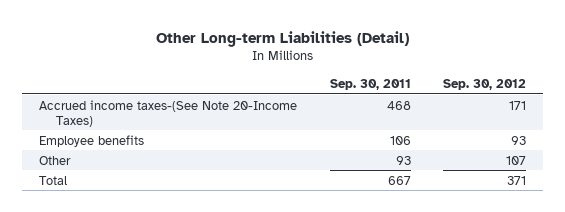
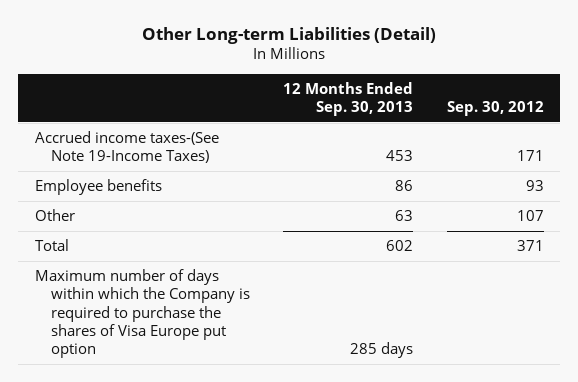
- | Sep. 30, 2011 | Sep. 30, 2012
+ | 12 Months Ended Sep. 30, 2013 | Sep. 30, 2012
- Accrued income taxes-(See Note 20-Income Taxes) | 468 | 171
+ Accrued income taxes-(See Note 19-Income Taxes) | 453 | 171
+ Maximum number of days within which the Company is required to purchase the shares of Visa Europe put option | 285 days |

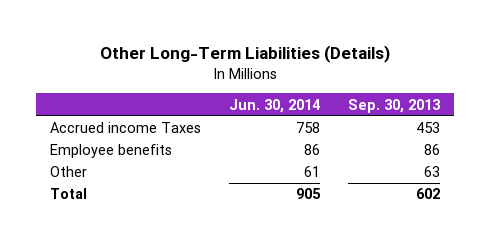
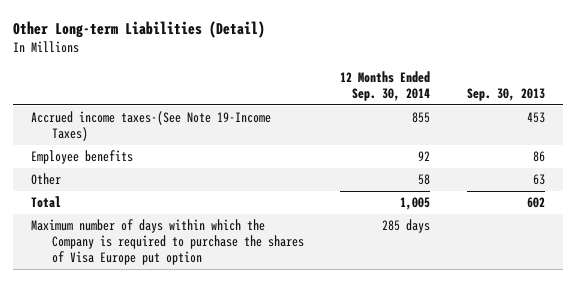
- Other Long-Term Liabilities (Details)
+ Other Long-term Liabilities (Detail)
- | Jun. 30, 2014 | Sep. 30, 2013
+ | 12 Months Ended Sep. 30, 2014 | Sep. 30, 2013
- Accrued income Taxes | 758 | 453
+ Accrued income taxes-(See Note 19-Income Taxes) | 855 | 453
+ Maximum number of days within which the Company is required to purchase the shares of Visa Europe put option | 285 days |

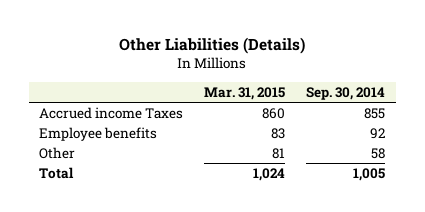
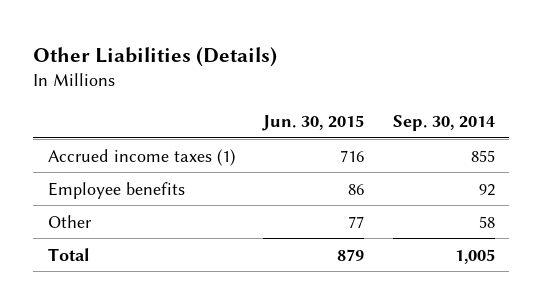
- | Mar. 31, 2015 | Sep. 30, 2014
+ | Jun. 30, 2015 | Sep. 30, 2014
- Accrued income Taxes | 860 | 855
+ Accrued income taxes (1) | 716 | 855

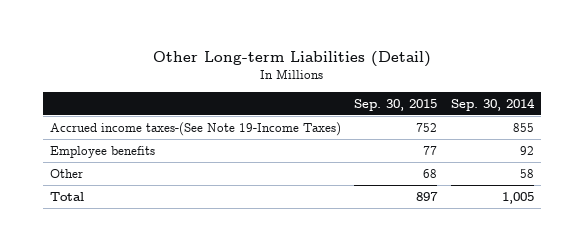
- Other Liabilities (Details)
+ Other Long-term Liabilities (Detail)
- | Jun. 30, 2015 | Sep. 30, 2014
+ | Sep. 30, 2015 | Sep. 30, 2014
- Accrued income taxes (1) | 716 | 855
+ Accrued income taxes-(See Note 19-Income Taxes) | 752 | 855

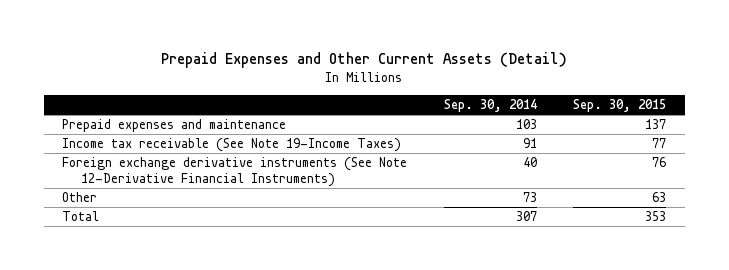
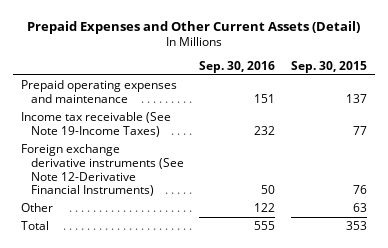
- | Sep. 30, 2014 | Sep. 30, 2015
+ | Sep. 30, 2016 | Sep. 30, 2015
- Prepaid expenses and maintenance | 103 | 137
+ Prepaid operating expenses and maintenance | 151 | 137

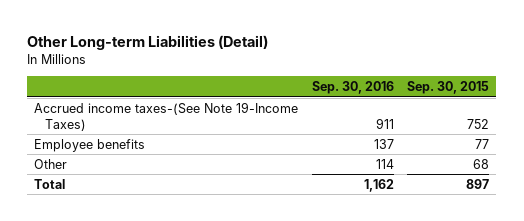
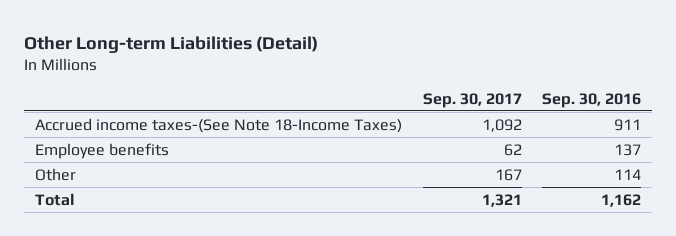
- | Sep. 30, 2016 | Sep. 30, 2015
+ | Sep. 30, 2017 | Sep. 30, 2016
- Accrued income taxes-(See Note 19-Income Taxes) | 911 | 752
+ Accrued income taxes-(See Note 18-Income Taxes) | 1,092 | 911

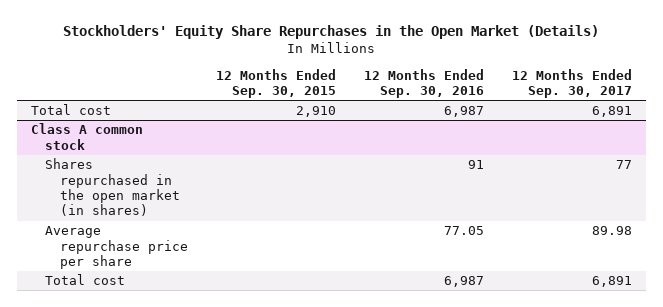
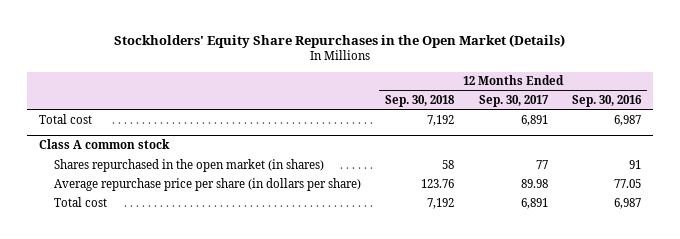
- | 12 Months Ended Sep. 30, 2015 | 12 Months Ended Sep. 30, 2016 | 12 Months Ended Sep. 30, 2017
+ | 12 Months Ended Sep. 30, 2018 | 12 Months Ended Sep. 30, 2017 | 12 Months Ended Sep. 30, 2016
@ Class A common stock
- Average repurchase price per share | | 77.05 | 89.98
+ Average repurchase price per share (in dollars per share) | 123.76 | 89.98 | 77.05

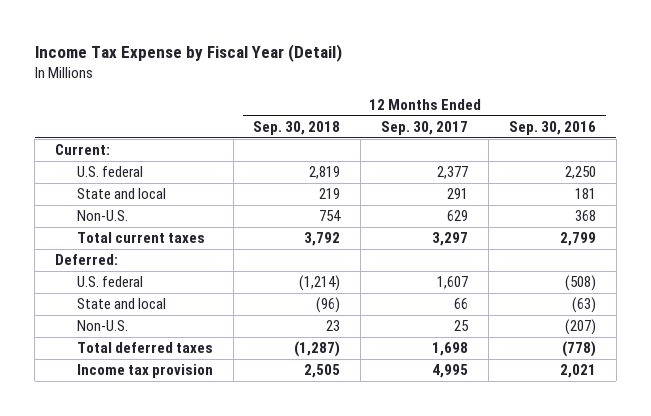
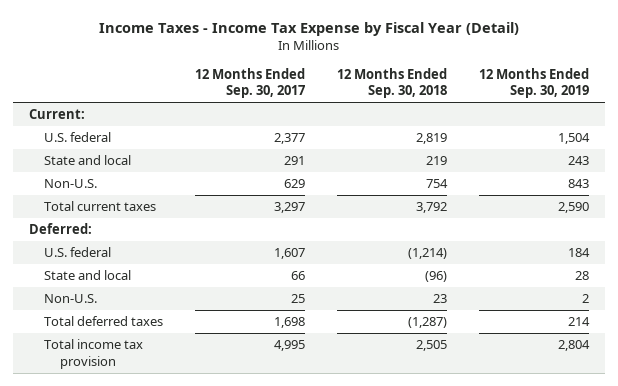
- Income Tax Expense by Fiscal Year (Detail)
+ Income Taxes - Income Tax Expense by Fiscal Year (Detail)
- | 12 Months Ended Sep. 30, 2018 | 12 Months Ended Sep. 30, 2017 | 12 Months Ended Sep. 30, 2016
+ | 12 Months Ended Sep. 30, 2017 | 12 Months Ended Sep. 30, 2018 | 12 Months Ended Sep. 30, 2019
- Income tax provision | 2,505 | 4,995 | 2,021
+ Total income tax provision | 4,995 | 2,505 | 2,804

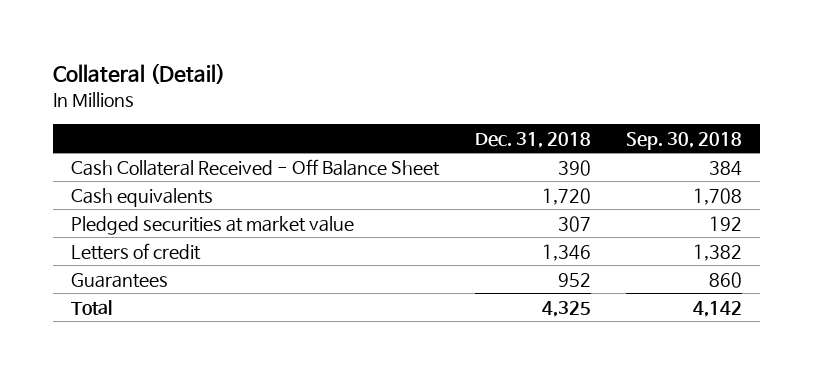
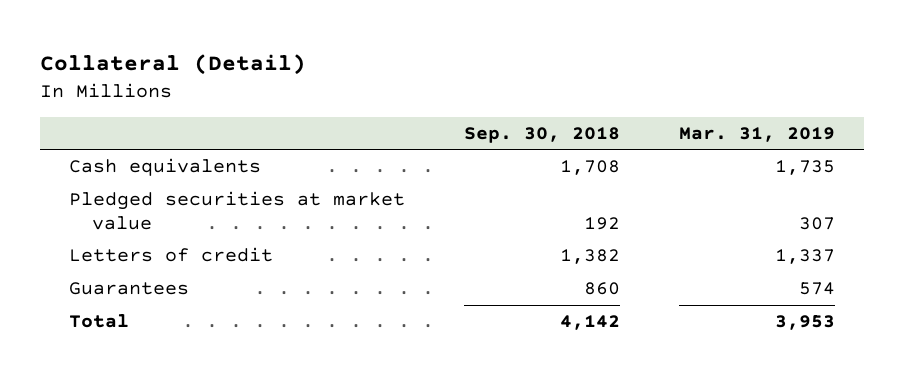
- | Dec. 31, 2018 | Sep. 30, 2018
+ | Sep. 30, 2018 | Mar. 31, 2019
- Cash Collateral Received - Off Balance Sheet | 390 | 384

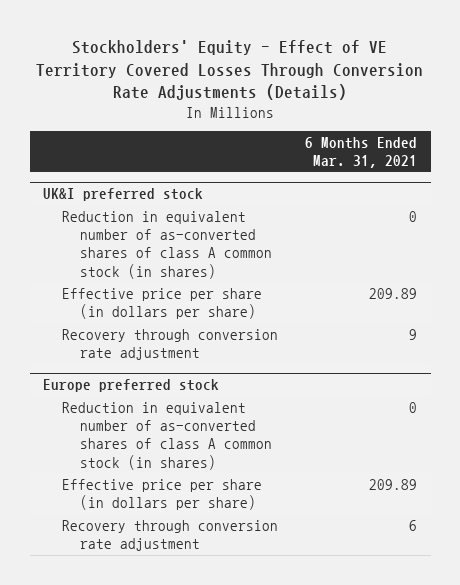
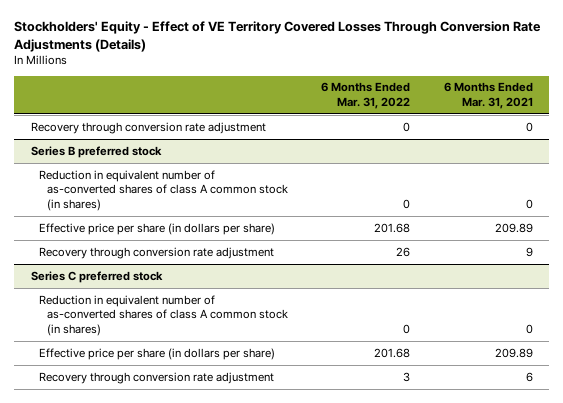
- | 6 Months Ended Mar. 31, 2021
+ | 6 Months Ended Mar. 31, 2022 | 6 Months Ended Mar. 31, 2021
- UK&I preferred stock
+ Recovery through conversion rate adjustment | 0 | 0
+ Series B preferred stock
- Europe preferred stock
+ Series C preferred stock

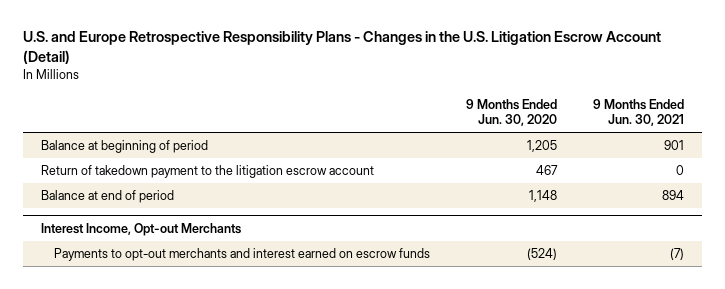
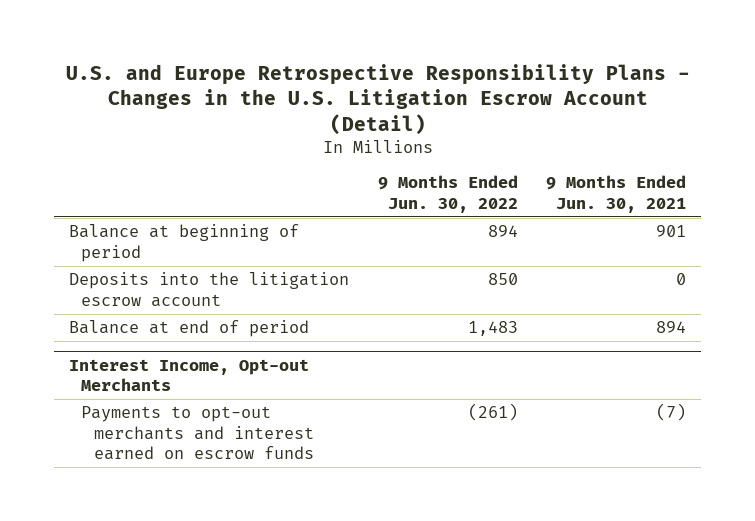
- | 9 Months Ended Jun. 30, 2020 | 9 Months Ended Jun. 30, 2021
+ | 9 Months Ended Jun. 30, 2022 | 9 Months Ended Jun. 30, 2021
- Return of takedown payment to the litigation escrow account | 467 | 0
+ Deposits into the litigation escrow account | 850 | 0

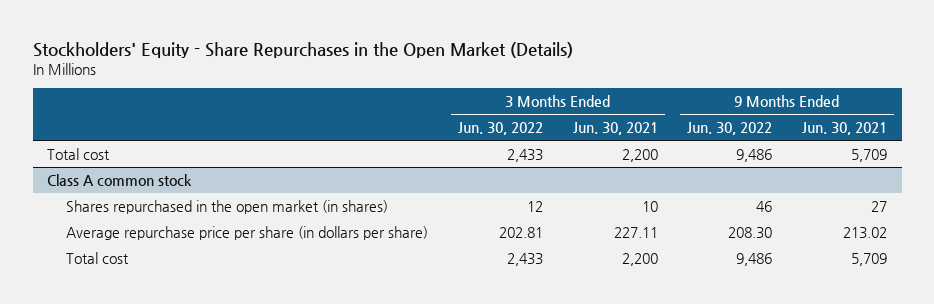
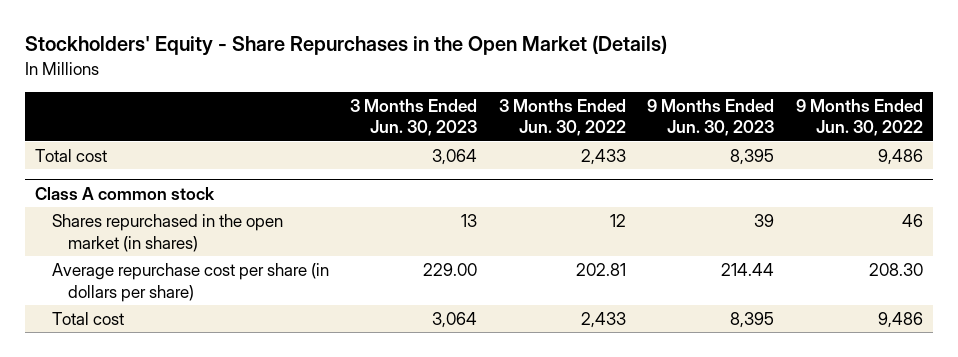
- | 3 Months Ended Jun. 30, 2022 | 3 Months Ended Jun. 30, 2021 | 9 Months Ended Jun. 30, 2022 | 9 Months Ended Jun. 30, 2021
+ | 3 Months Ended Jun. 30, 2023 | 3 Months Ended Jun. 30, 2022 | 9 Months Ended Jun. 30, 2023 | 9 Months Ended Jun. 30, 2022
@ Class A common stock
- Average repurchase price per share (in dollars per share) | 202.81 | 227.11 | 208.30 | 213.02
+ Average repurchase cost per share (in dollars per share) | 229.00 | 202.81 | 214.44 | 208.30

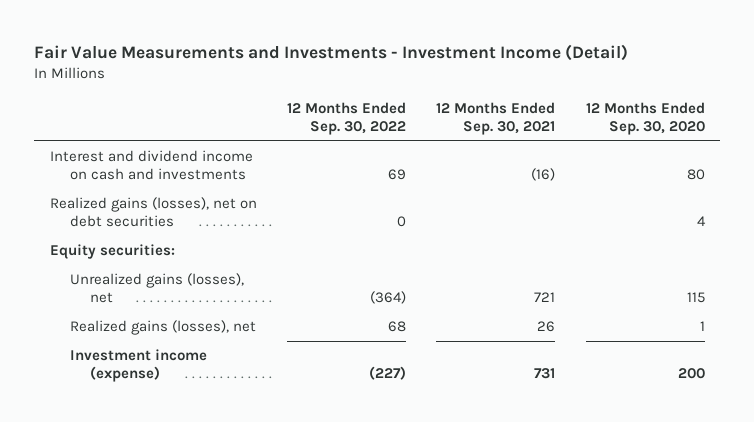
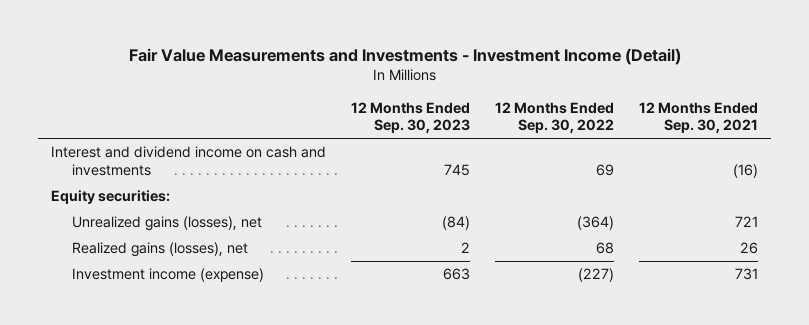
- | 12 Months Ended Sep. 30, 2022 | 12 Months Ended Sep. 30, 2021 | 12 Months Ended Sep. 30, 2020
+ | 12 Months Ended Sep. 30, 2023 | 12 Months Ended Sep. 30, 2022 | 12 Months Ended Sep. 30, 2021
- Realized gains (losses), net on debt securities | 0 | | 4

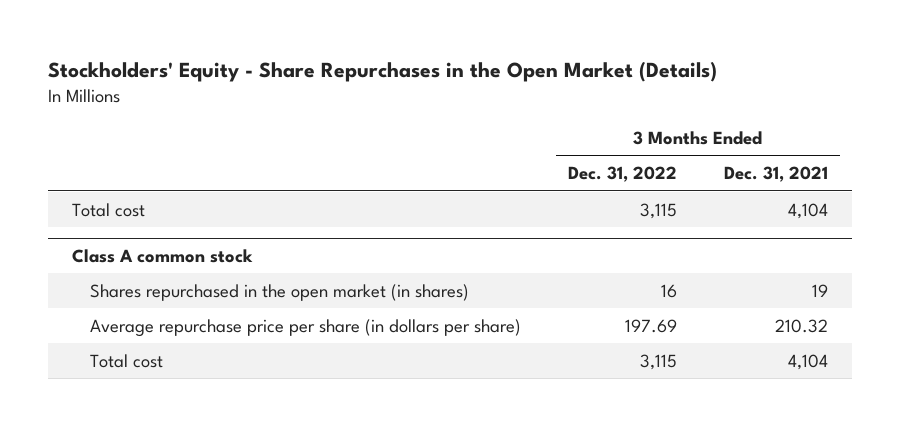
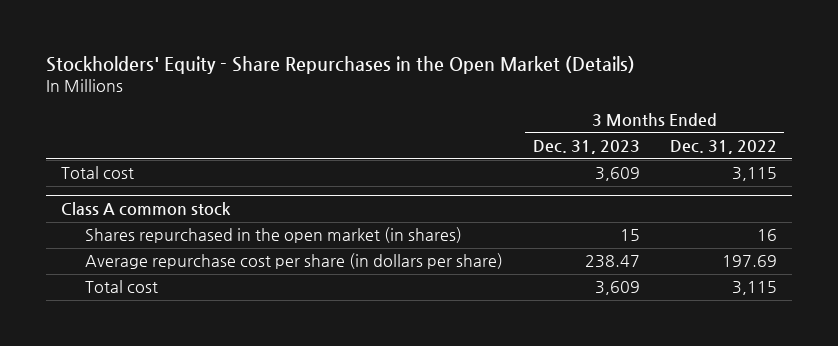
- | 3 Months Ended Dec. 31, 2022 | 3 Months Ended Dec. 31, 2021
+ | 3 Months Ended Dec. 31, 2023 | 3 Months Ended Dec. 31, 2022
@ Class A common stock
- Average repurchase price per share (in dollars per share) | 197.69 | 210.32
+ Average repurchase cost per share (in dollars per share) | 238.47 | 197.69

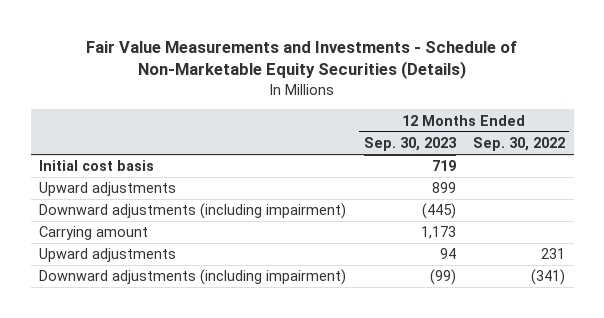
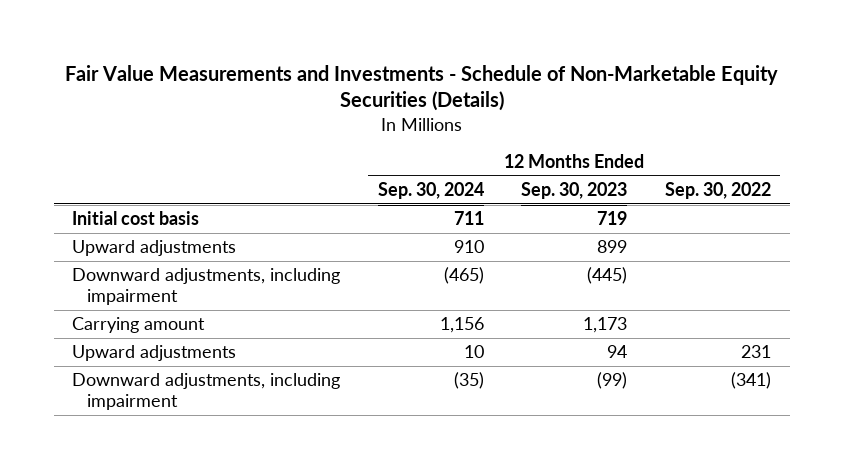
- | 12 Months Ended Sep. 30, 2023 | 12 Months Ended Sep. 30, 2022
+ | 12 Months Ended Sep. 30, 2024 | 12 Months Ended Sep. 30, 2023 | 12 Months Ended Sep. 30, 2022
- Downward adjustments (including impairment) | (445) |
+ Downward adjustments, including impairment | (465) | (445) |
- Downward adjustments (including impairment) | (99) | (341)
+ Downward adjustments, including impairment | (35) | (99) | (341)

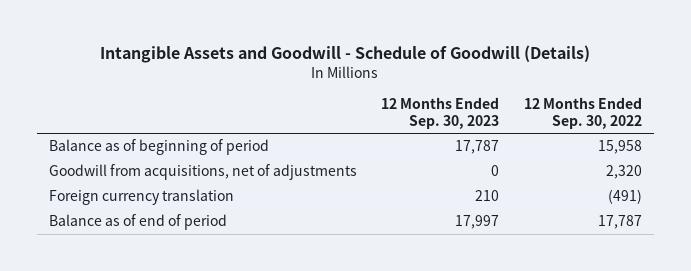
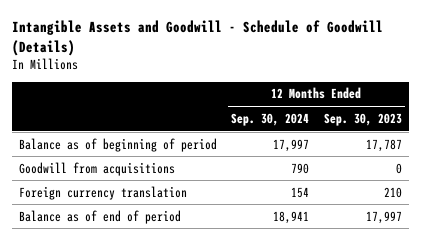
- | 12 Months Ended Sep. 30, 2023 | 12 Months Ended Sep. 30, 2022
+ | 12 Months Ended Sep. 30, 2024 | 12 Months Ended Sep. 30, 2023
- Goodwill from acquisitions, net of adjustments | 0 | 2,320
+ Goodwill from acquisitions | 790 | 0

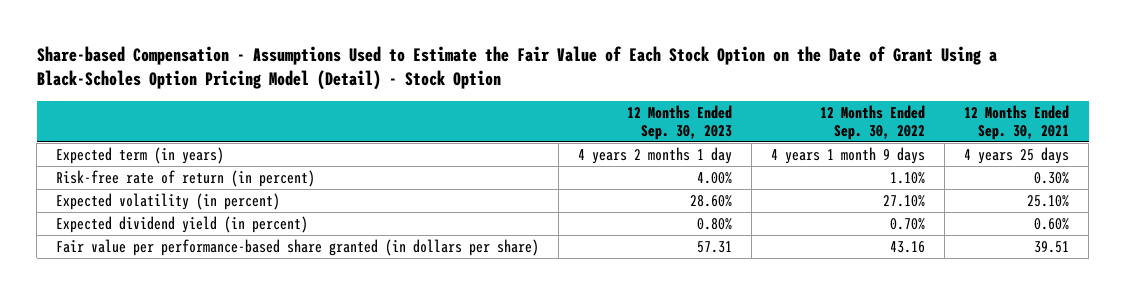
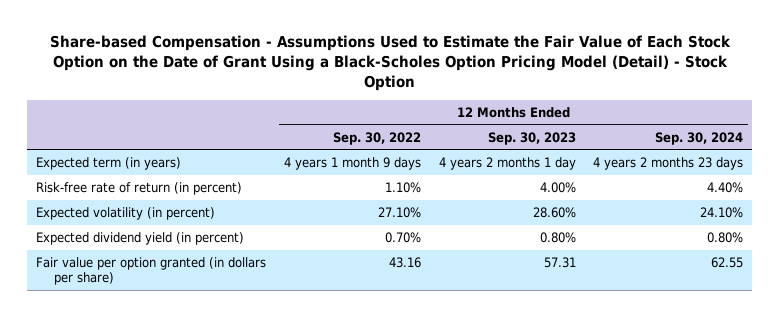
- | 12 Months Ended Sep. 30, 2023 | 12 Months Ended Sep. 30, 2022 | 12 Months Ended Sep. 30, 2021
+ | 12 Months Ended Sep. 30, 2022 | 12 Months Ended Sep. 30, 2023 | 12 Months Ended Sep. 30, 2024
- Fair value per performance-based share granted (in dollars per share) | 57.31 | 43.16 | 39.51
+ Fair value per option granted (in dollars per share) | 43.16 | 57.31 | 62.55

